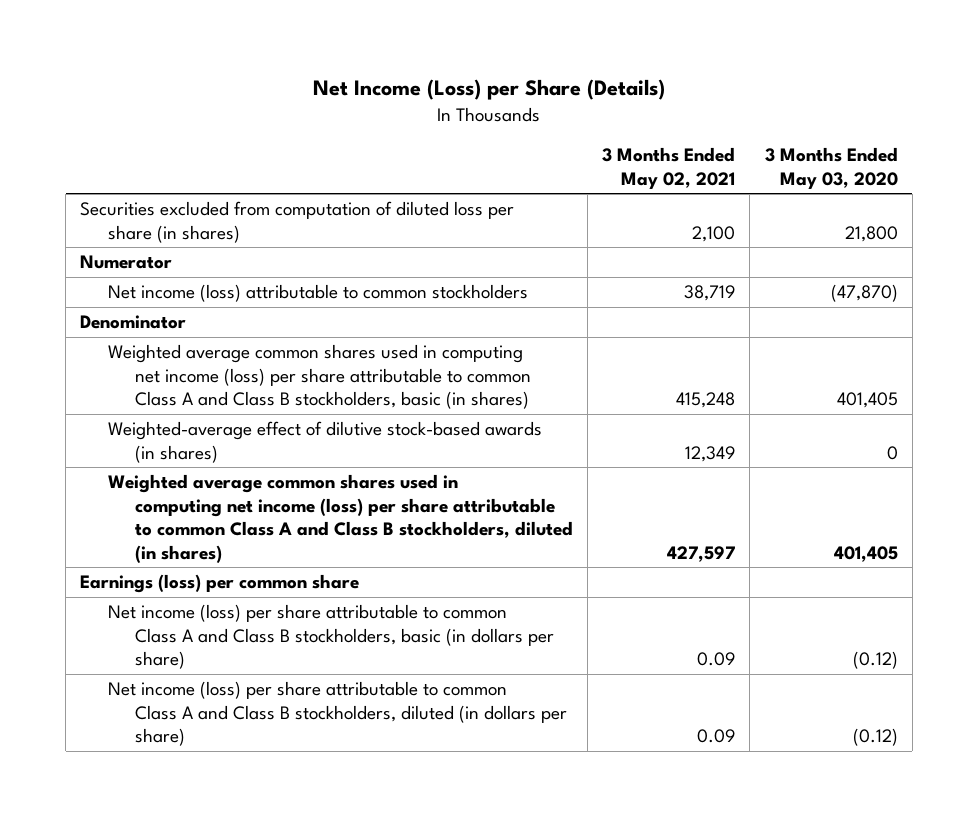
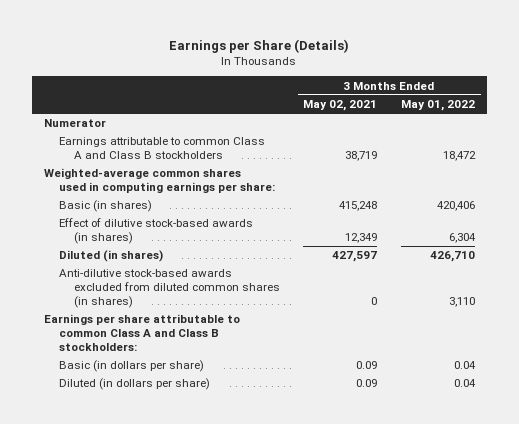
- Net Income (Loss) per Share (Details)
+ Earnings per Share (Details)
- | 3 Months Ended May 02, 2021 | 3 Months Ended May 03, 2020
+ | 3 Months Ended May 02, 2021 | 3 Months Ended May 01, 2022
- Securities excluded from computation of diluted loss per share (in shares) | 2,100 | 21,800
- Net income (loss) attributable to common stockholders | 38,719 | (47,870)
- Denominator
- Weighted average common shares used in computing net income (loss) per share attributable to common Class A and Class B stockholders, basic (in shares) | 415,248 | 401,405
- Weighted-average effect of dilutive stock-based awards (in shares) | 12,349 | 0
- Weighted average common shares used in computing net income (loss) per share attributable to common Class A and Class B stockholders, diluted (in shares) | 427,597 | 401,405
- Earnings (loss) per common share
- Net income (loss) per share attributable to common Class A and Class B stockholders, basic (in dollars per share) | 0.09 | (0.12)
- Net income (loss) per share attributable to common Class A and Class B stockholders, diluted (in dollars per share) | 0.09 | (0.12)
+ Earnings attributable to common Class A and Class B stockholders | 38,719 | 18,472
+ Weighted-average common shares used in computing earnings per share:
+ Basic (in shares) | 415,248 | 420,406
+ Effect of dilutive stock-based awards (in shares) | 12,349 | 6,304
+ Diluted (in shares) | 427,597 | 426,710
+ Anti-dilutive stock-based awards excluded from diluted common shares (in shares) | 0 | 3,110
+ Earnings per share attributable to common Class A and Class B stockholders:
+ Basic (in dollars per share) | 0.09 | 0.04
+ Diluted (in dollars per share) | 0.09 | 0.04

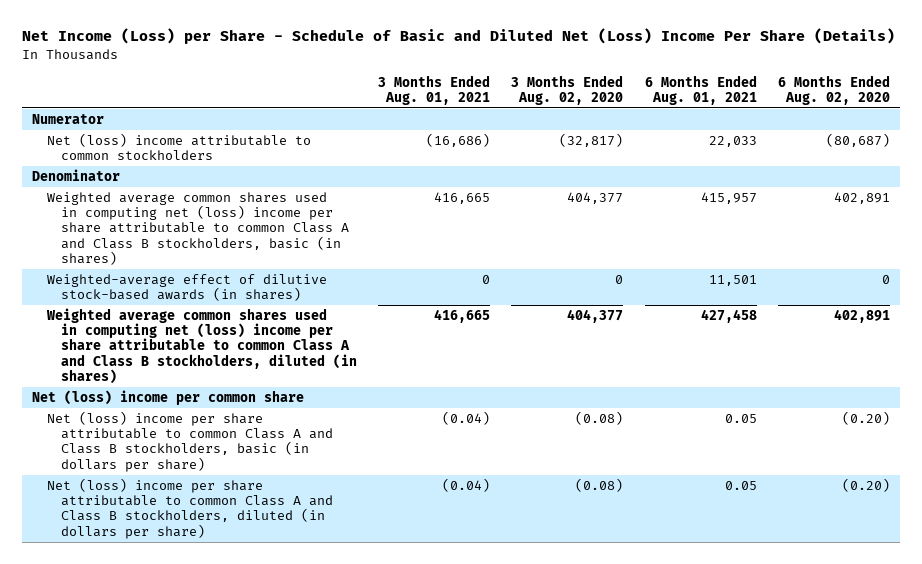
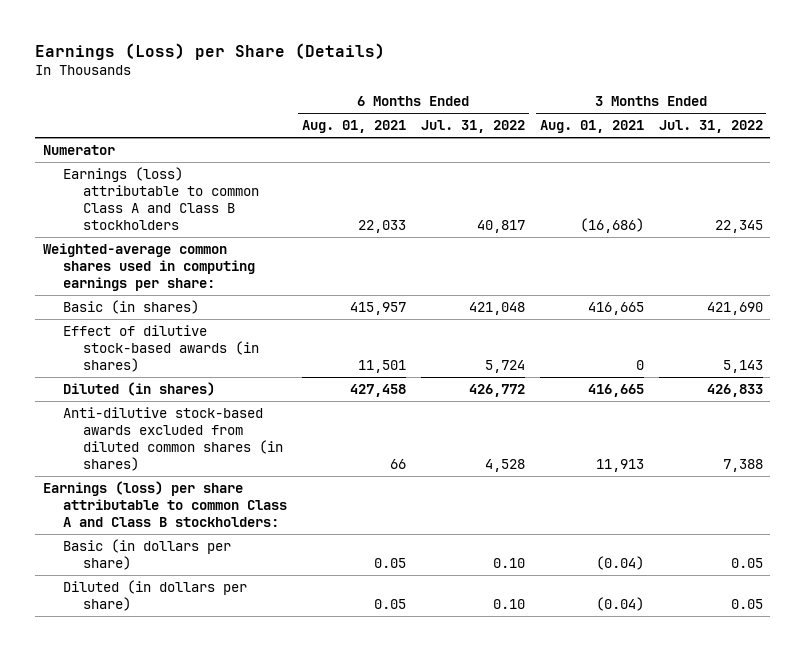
- Net Income (Loss) per Share - Schedule of Basic and Diluted Net (Loss) Income Per Share (Details)
+ Earnings (Loss) per Share (Details)
- | 3 Months Ended Aug. 01, 2021 | 3 Months Ended Aug. 02, 2020 | 6 Months Ended Aug. 01, 2021 | 6 Months Ended Aug. 02, 2020
+ | 6 Months Ended Aug. 01, 2021 | 6 Months Ended Jul. 31, 2022 | 3 Months Ended Aug. 01, 2021 | 3 Months Ended Jul. 31, 2022
- Net (loss) income attributable to common stockholders | (16,686) | (32,817) | 22,033 | (80,687)
- Denominator
- Weighted average common shares used in computing net (loss) income per share attributable to common Class A and Class B stockholders, basic (in shares) | 416,665 | 404,377 | 415,957 | 402,891
- Weighted-average effect of dilutive stock-based awards (in shares) | 0 | 0 | 11,501 | 0
- Weighted average common shares used in computing net (loss) income per share attributable to common Class A and Class B stockholders, diluted (in shares) | 416,665 | 404,377 | 427,458 | 402,891
- Net (loss) income per common share
- Net (loss) income per share attributable to common Class A and Class B stockholders, basic (in dollars per share) | (0.04) | (0.08) | 0.05 | (0.20)
- Net (loss) income per share attributable to common Class A and Class B stockholders, diluted (in dollars per share) | (0.04) | (0.08) | 0.05 | (0.20)
+ Earnings (loss) attributable to common Class A and Class B stockholders | 22,033 | 40,817 | (16,686) | 22,345
+ Weighted-average common shares used in computing earnings per share:
+ Basic (in shares) | 415,957 | 421,048 | 416,665 | 421,690
+ Effect of dilutive stock-based awards (in shares) | 11,501 | 5,724 | 0 | 5,143
+ Diluted (in shares) | 427,458 | 426,772 | 416,665 | 426,833
+ Anti-dilutive stock-based awards excluded from diluted common shares (in shares) | 66 | 4,528 | 11,913 | 7,388
+ Earnings (loss) per share attributable to common Class A and Class B stockholders:
+ Basic (in dollars per share) | 0.05 | 0.10 | (0.04) | 0.05
+ Diluted (in dollars per share) | 0.05 | 0.10 | (0.04) | 0.05

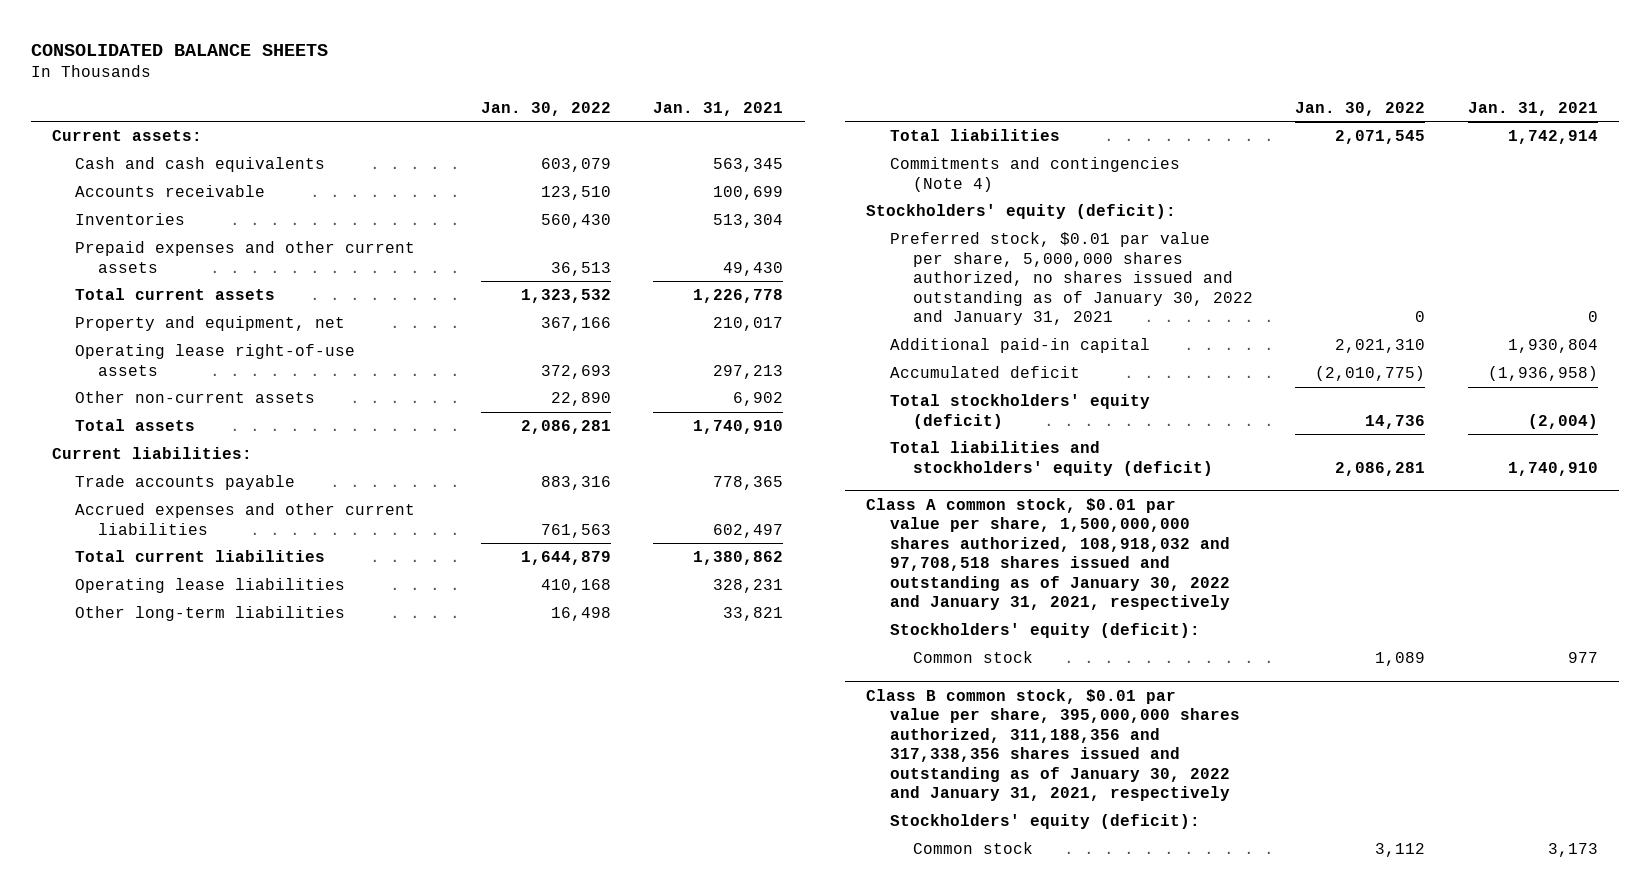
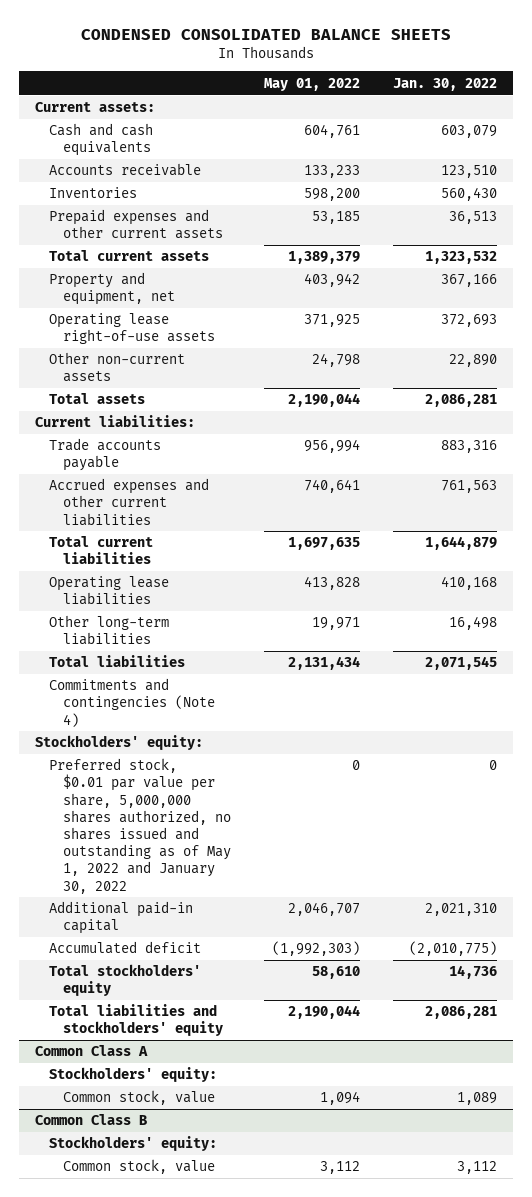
- CONSOLIDATED BALANCE SHEETS
+ CONDENSED CONSOLIDATED BALANCE SHEETS
- | Jan. 30, 2022 | Jan. 31, 2021
+ | May 01, 2022 | Jan. 30, 2022
- Stockholders' equity (deficit):
- Preferred stock, $0.01 par value per share, 5,000,000 shares authorized, no shares issued and outstanding as of January 30, 2022 and January 31, 2021 | 0 | 0
+ Stockholders' equity:
+ Preferred stock, $0.01 par value per share, 5,000,000 shares authorized, no shares issued and outstanding as of May 1, 2022 and January 30, 2022 | 0 | 0
- Total stockholders' equity (deficit) | 14,736 | (2,004)
- Total liabilities and stockholders' equity (deficit) | 2,086,281 | 1,740,910
- Class A common stock, $0.01 par value per share, 1,500,000,000 shares authorized, 108,918,032 and 97,708,518 shares issued and outstanding as of January 30, 2022 and January 31, 2021, respectively
- Stockholders' equity (deficit):
- Common stock | 1,089 | 977
- Class B common stock, $0.01 par value per share, 395,000,000 shares authorized, 311,188,356 and 317,338,356 shares issued and outstanding as of January 30, 2022 and January 31, 2021, respectively
- Stockholders' equity (deficit):
- Common stock | 3,112 | 3,173
+ Total stockholders' equity | 58,610 | 14,736
+ Total liabilities and stockholders' equity | 2,190,044 | 2,086,281
+ Common Class A
+ Stockholders' equity:
+ Common stock, value | 1,094 | 1,089
+ Common Class B
+ Stockholders' equity:
+ Common stock, value | 3,112 | 3,112

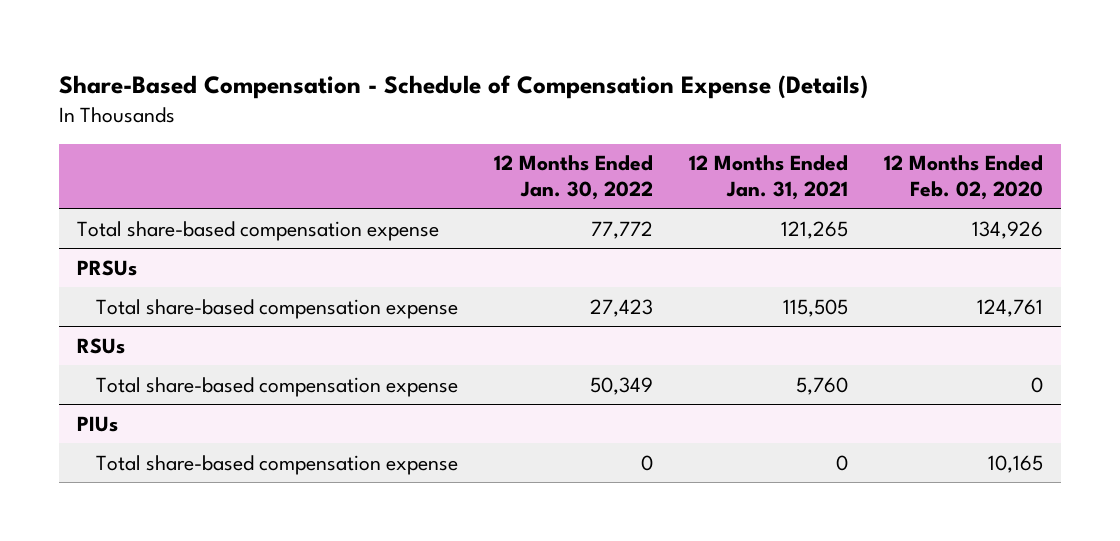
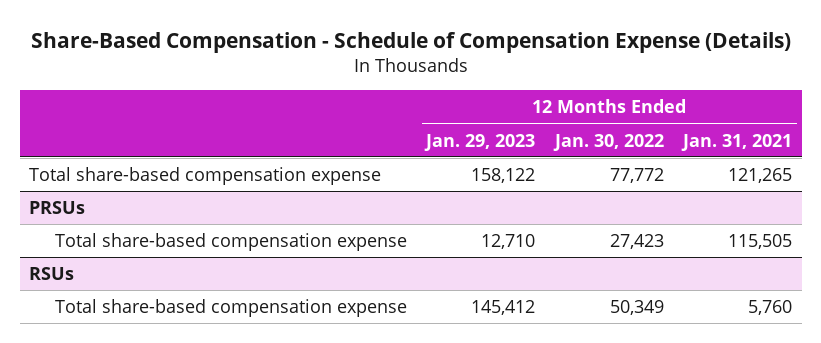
- | 12 Months Ended Jan. 30, 2022 | 12 Months Ended Jan. 31, 2021 | 12 Months Ended Feb. 02, 2020
+ | 12 Months Ended Jan. 29, 2023 | 12 Months Ended Jan. 30, 2022 | 12 Months Ended Jan. 31, 2021
- PIUs
- Total share-based compensation expense | 0 | 0 | 10,165

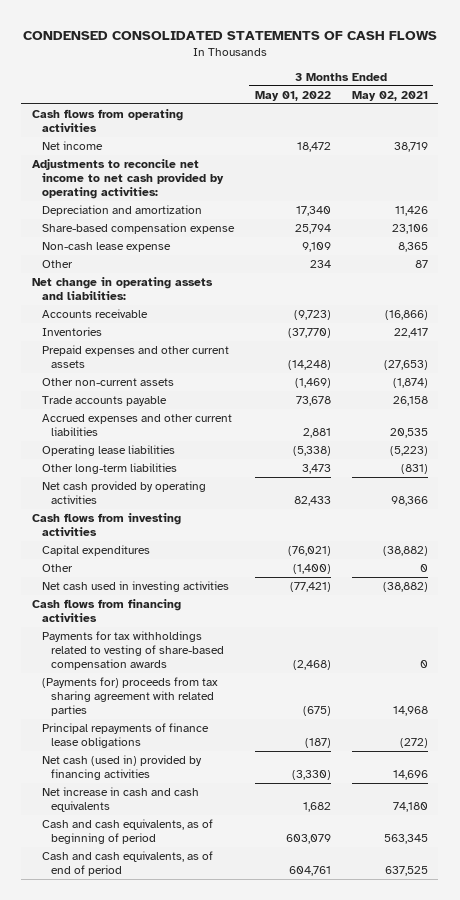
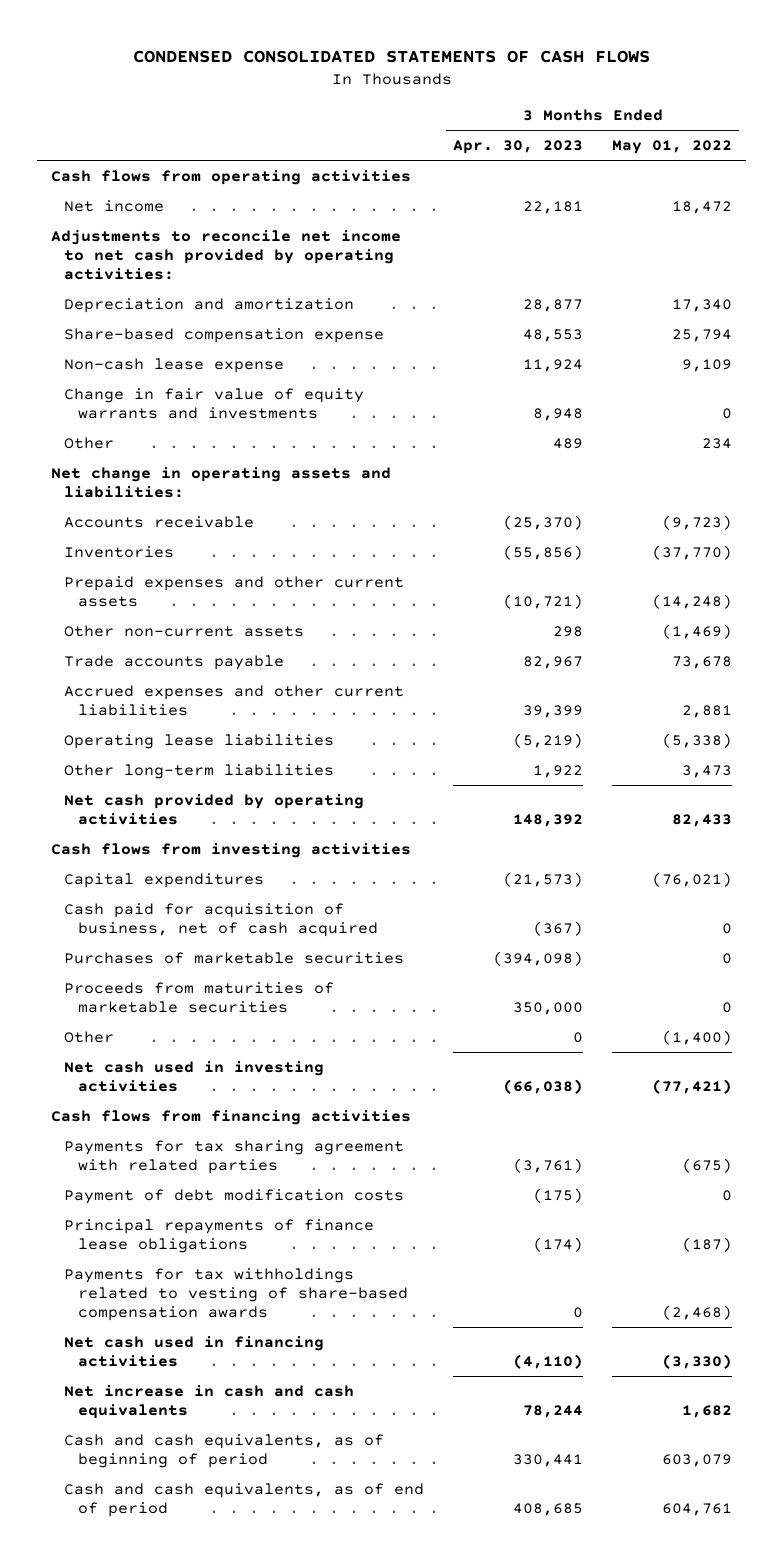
- | 3 Months Ended May 01, 2022 | 3 Months Ended May 02, 2021
+ | 3 Months Ended Apr. 30, 2023 | 3 Months Ended May 01, 2022
+ Change in fair value of equity warrants and investments | 8,948 | 0
+ Cash paid for acquisition of business, net of cash acquired | (367) | 0
+ Purchases of marketable securities | (394,098) | 0
+ Proceeds from maturities of marketable securities | 350,000 | 0
- (Payments for) proceeds from tax sharing agreement with related parties | (675) | 14,968
+ Payments for tax sharing agreement with related parties | (3,761) | (675)
+ Payment of debt modification costs | (175) | 0
- Net cash (used in) provided by financing activities | (3,330) | 14,696
moved down: Payments for tax withholdings related to vesting of share-based compensation awards | 0 | (2,468)
+ Net cash used in financing activities | (4,110) | (3,330)

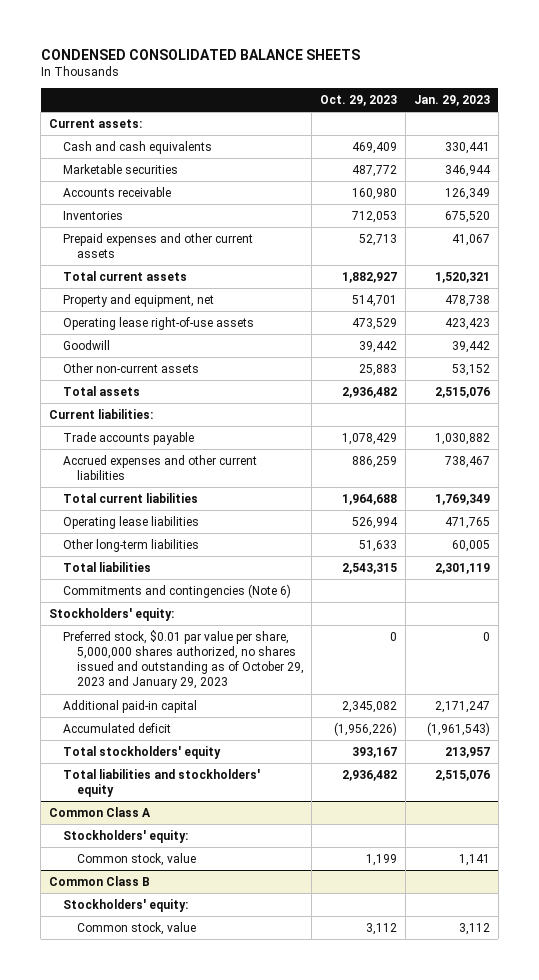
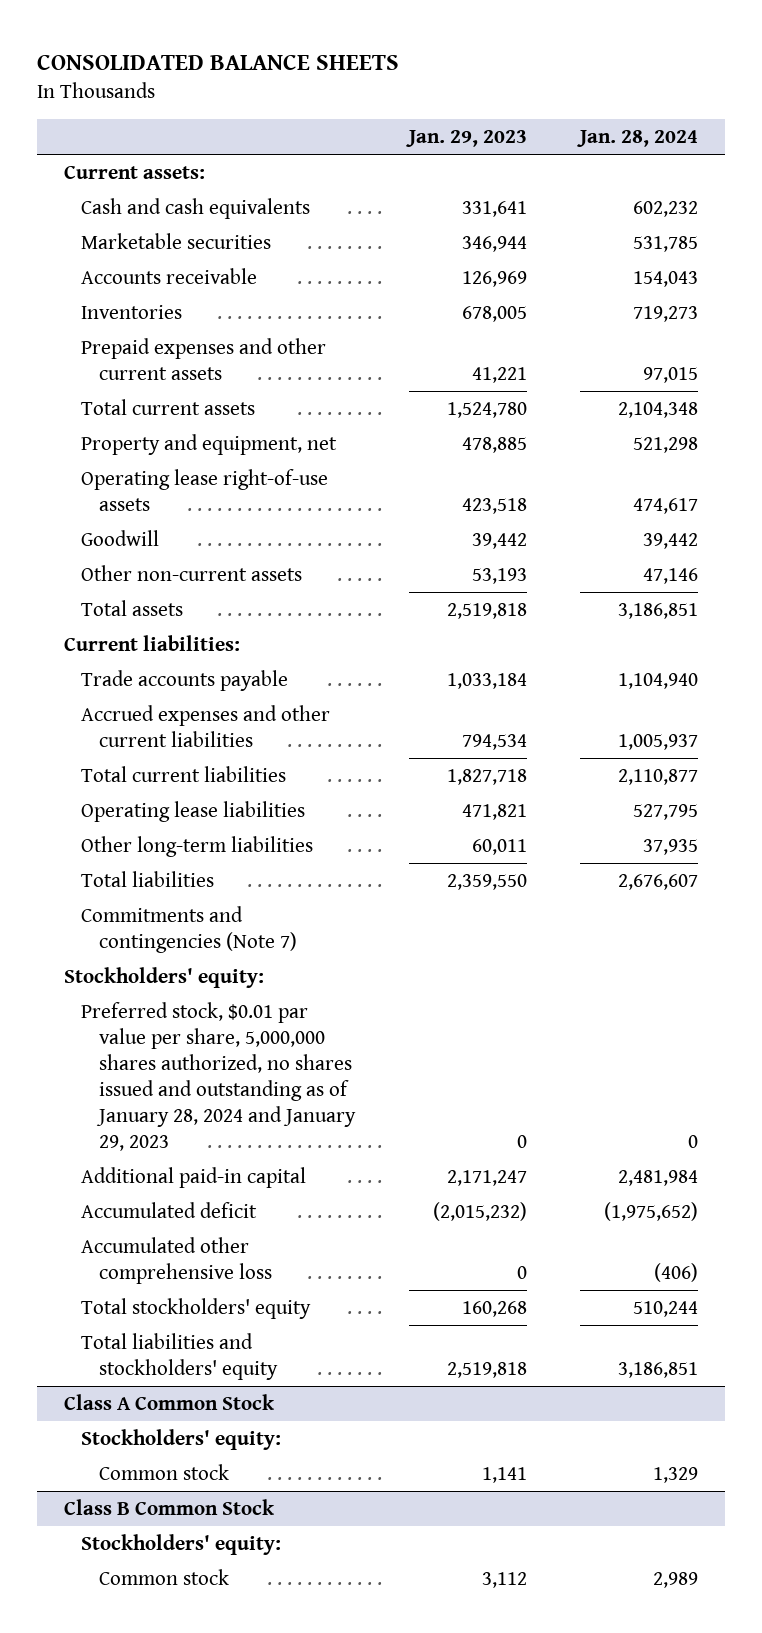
- CONDENSED CONSOLIDATED BALANCE SHEETS
+ CONSOLIDATED BALANCE SHEETS
- | Oct. 29, 2023 | Jan. 29, 2023
+ | Jan. 29, 2023 | Jan. 28, 2024
- Cash and cash equivalents | 469,409 | 330,441
+ Cash and cash equivalents | 331,641 | 602,232
- Accounts receivable | 160,980 | 126,349
- Inventories | 712,053 | 675,520
- Prepaid expenses and other current assets | 52,713 | 41,067
- Total current assets | 1,882,927 | 1,520,321
- Property and equipment, net | 514,701 | 478,738
- Operating lease right-of-use assets | 473,529 | 423,423
+ Accounts receivable | 126,969 | 154,043
+ Inventories | 678,005 | 719,273
+ Prepaid expenses and other current assets | 41,221 | 97,015
+ Total current assets | 1,524,780 | 2,104,348
+ Property and equipment, net | 478,885 | 521,298
+ Operating lease right-of-use assets | 423,518 | 474,617
- Other non-current assets | 25,883 | 53,152
- Total assets | 2,936,482 | 2,515,076
+ Other non-current assets | 53,193 | 47,146
+ Total assets | 2,519,818 | 3,186,851
- Trade accounts payable | 1,078,429 | 1,030,882
- Accrued expenses and other current liabilities | 886,259 | 738,467
- Total current liabilities | 1,964,688 | 1,769,349
- Operating lease liabilities | 526,994 | 471,765
- Other long-term liabilities | 51,633 | 60,005
- Total liabilities | 2,543,315 | 2,301,119
- Commitments and contingencies (Note 6)
+ Trade accounts payable | 1,033,184 | 1,104,940
+ Accrued expenses and other current liabilities | 794,534 | 1,005,937
+ Total current liabilities | 1,827,718 | 2,110,877
+ Operating lease liabilities | 471,821 | 527,795
+ Other long-term liabilities | 60,011 | 37,935
+ Total liabilities | 2,359,550 | 2,676,607
+ Commitments and contingencies (Note 7)
- Preferred stock, $0.01 par value per share, 5,000,000 shares authorized, no shares issued and outstanding as of October 29, 2023 and January 29, 2023 | 0 | 0
+ Preferred stock, $0.01 par value per share, 5,000,000 shares authorized, no shares issued and outstanding as of January 28, 2024 and January 29, 2023 | 0 | 0
- Accumulated deficit | (1,956,226) | (1,961,543)
- Total stockholders' equity | 393,167 | 213,957
- Total liabilities and stockholders' equity | 2,936,482 | 2,515,076
- Common Class A
+ Accumulated deficit | (2,015,232) | (1,975,652)
+ Accumulated other comprehensive loss | 0 | (406)
+ Total stockholders' equity | 160,268 | 510,244
+ Total liabilities and stockholders' equity | 2,519,818 | 3,186,851
+ Class A Common Stock
- Common stock, value | 1,199 | 1,141
- Common Class B
+ Common stock | 1,141 | 1,329
+ Class B Common Stock
- Common stock, value | 3,112 | 3,112
+ Common stock | 3,112 | 2,989

